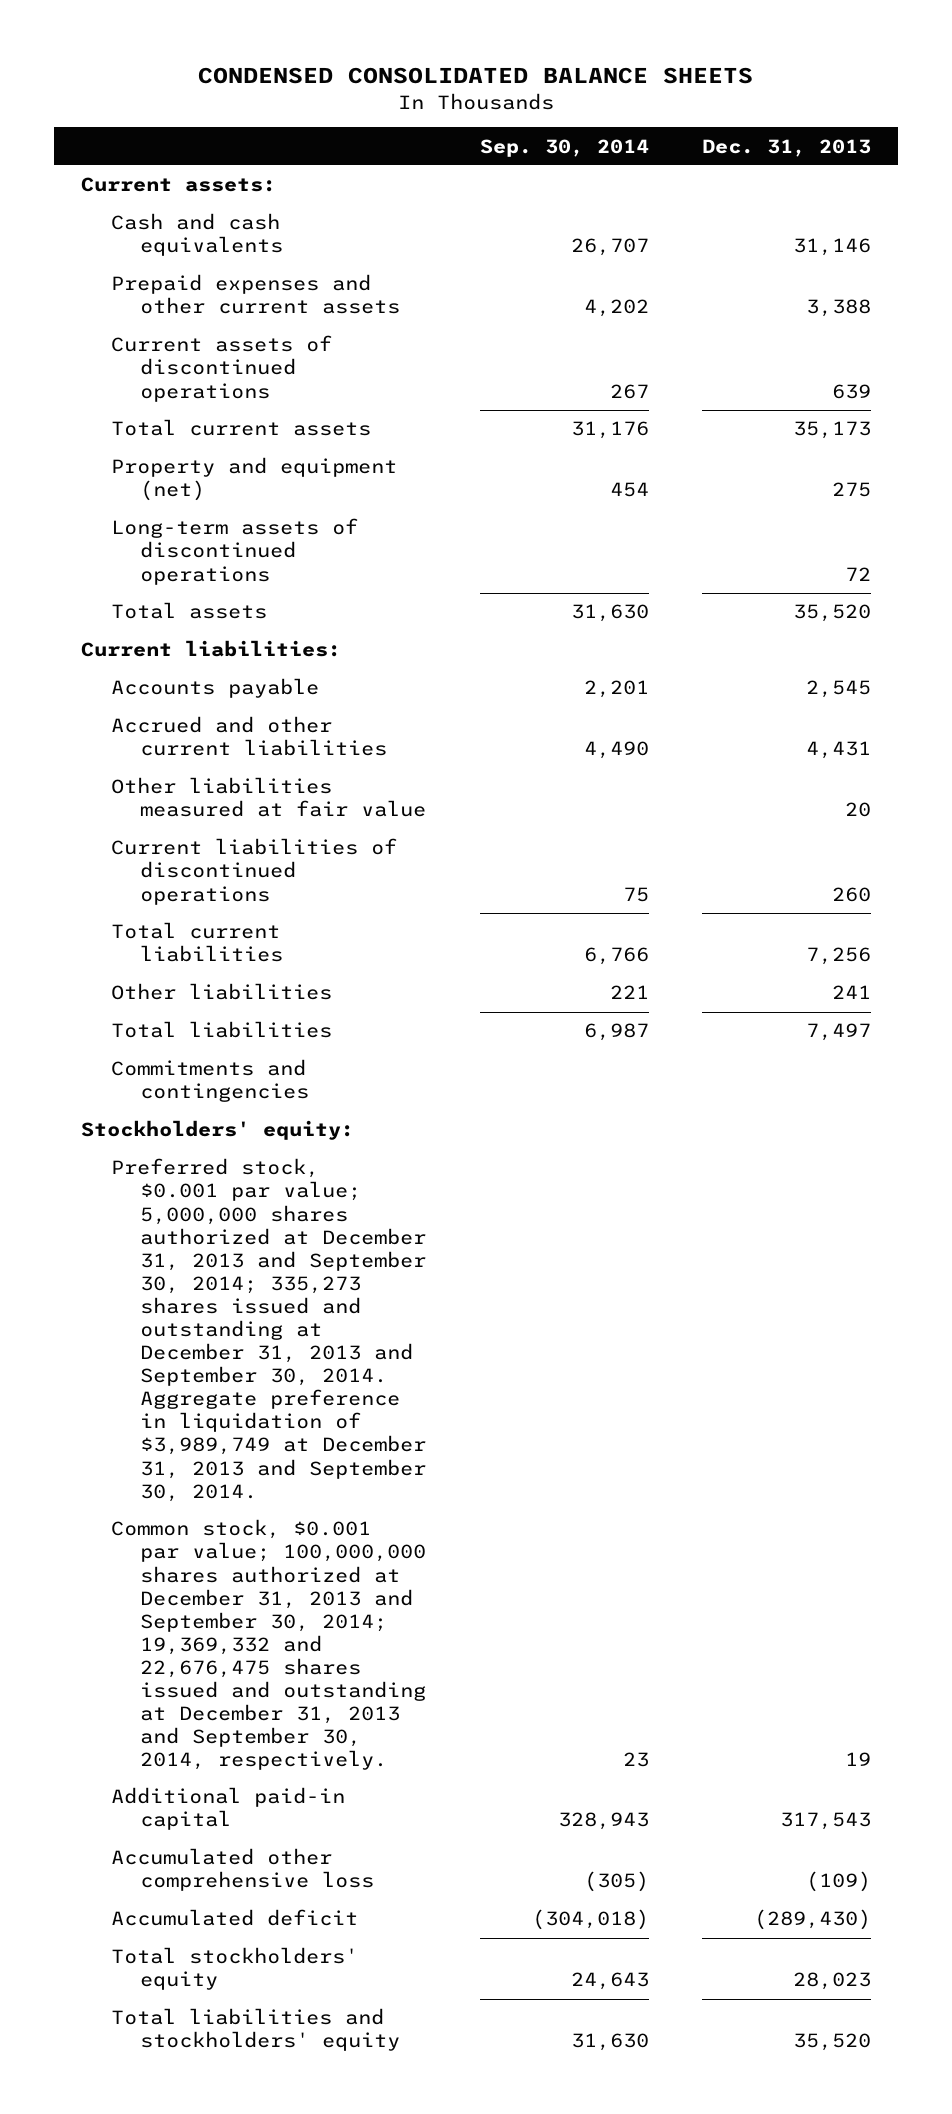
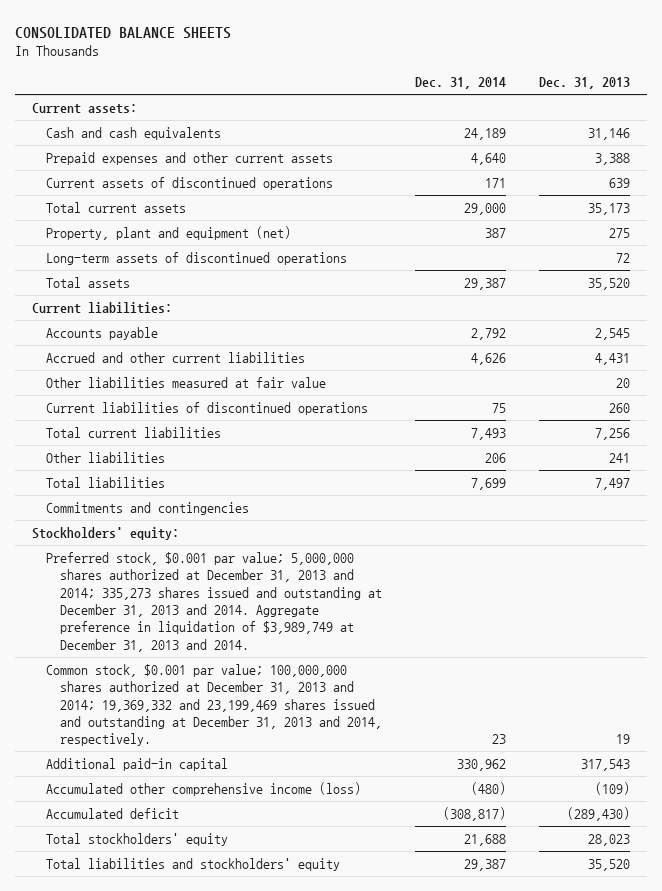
- CONDENSED CONSOLIDATED BALANCE SHEETS
+ CONSOLIDATED BALANCE SHEETS
- | Sep. 30, 2014 | Dec. 31, 2013
+ | Dec. 31, 2014 | Dec. 31, 2013
- Property and equipment (net) | 454 | 275
+ Property, plant and equipment (net) | 387 | 275
- Preferred stock, $0.001 par value; 5,000,000 shares authorized at December 31, 2013 and September 30, 2014; 335,273 shares issued and outstanding at December 31, 2013 and September 30, 2014. Aggregate preference in liquidation of $3,989,749 at December 31, 2013 and September 30, 2014.
- Common stock, $0.001 par value; 100,000,000 shares authorized at December 31, 2013 and September 30, 2014; 19,369,332 and 22,676,475 shares issued and outstanding at December 31, 2013 and September 30, 2014, respectively. | 23 | 19
+ Preferred stock, $0.001 par value; 5,000,000 shares authorized at December 31, 2013 and 2014; 335,273 shares issued and outstanding at December 31, 2013 and 2014. Aggregate preference in liquidation of $3,989,749 at December 31, 2013 and 2014.
+ Common stock, $0.001 par value; 100,000,000 shares authorized at December 31, 2013 and 2014; 19,369,332 and 23,199,469 shares issued and outstanding at December 31, 2013 and 2014, respectively. | 23 | 19
- Accumulated other comprehensive loss | (305) | (109)
+ Accumulated other comprehensive income (loss) | (480) | (109)

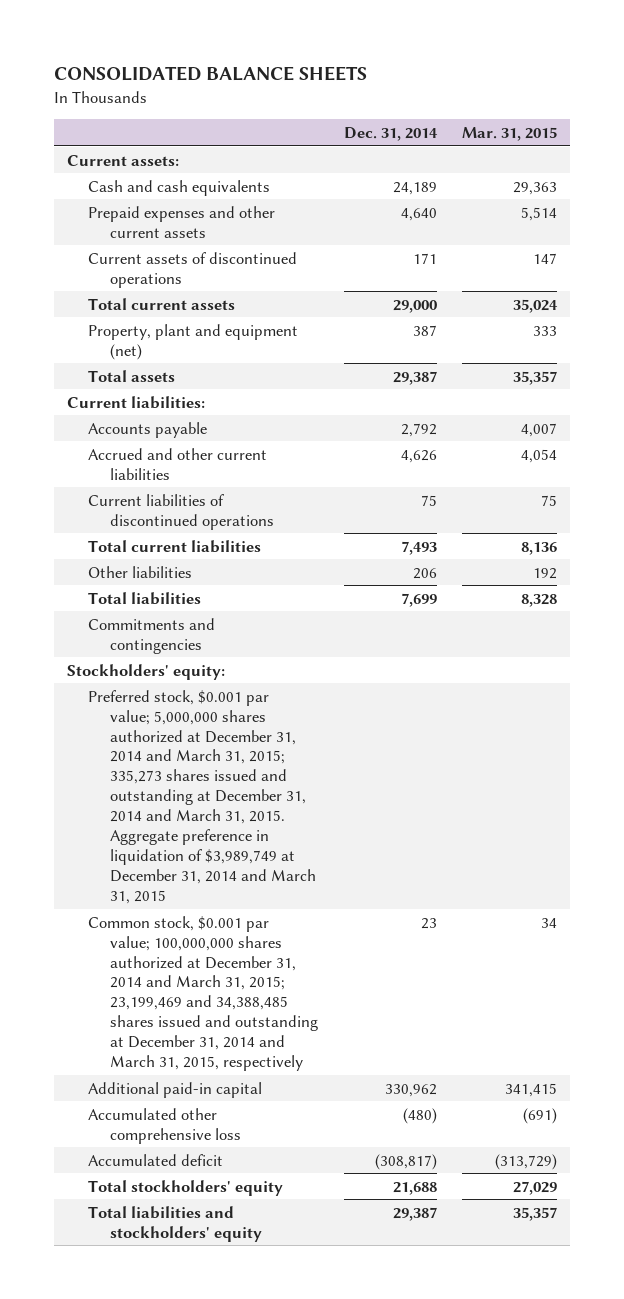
- | Dec. 31, 2014 | Dec. 31, 2013
+ | Dec. 31, 2014 | Mar. 31, 2015
- Long-term assets of discontinued operations | | 72
- Other liabilities measured at fair value | | 20
- Preferred stock, $0.001 par value; 5,000,000 shares authorized at December 31, 2013 and 2014; 335,273 shares issued and outstanding at December 31, 2013 and 2014. Aggregate preference in liquidation of $3,989,749 at December 31, 2013 and 2014.
- Common stock, $0.001 par value; 100,000,000 shares authorized at December 31, 2013 and 2014; 19,369,332 and 23,199,469 shares issued and outstanding at December 31, 2013 and 2014, respectively. | 23 | 19
+ Preferred stock, $0.001 par value; 5,000,000 shares authorized at December 31, 2014 and March 31, 2015; 335,273 shares issued and outstanding at December 31, 2014 and March 31, 2015. Aggregate preference in liquidation of $3,989,749 at December 31, 2014 and March 31, 2015
+ Common stock, $0.001 par value; 100,000,000 shares authorized at December 31, 2014 and March 31, 2015; 23,199,469 and 34,388,485 shares issued and outstanding at December 31, 2014 and March 31, 2015, respectively | 23 | 34
- Accumulated other comprehensive income (loss) | (480) | (109)
+ Accumulated other comprehensive loss | (480) | (691)

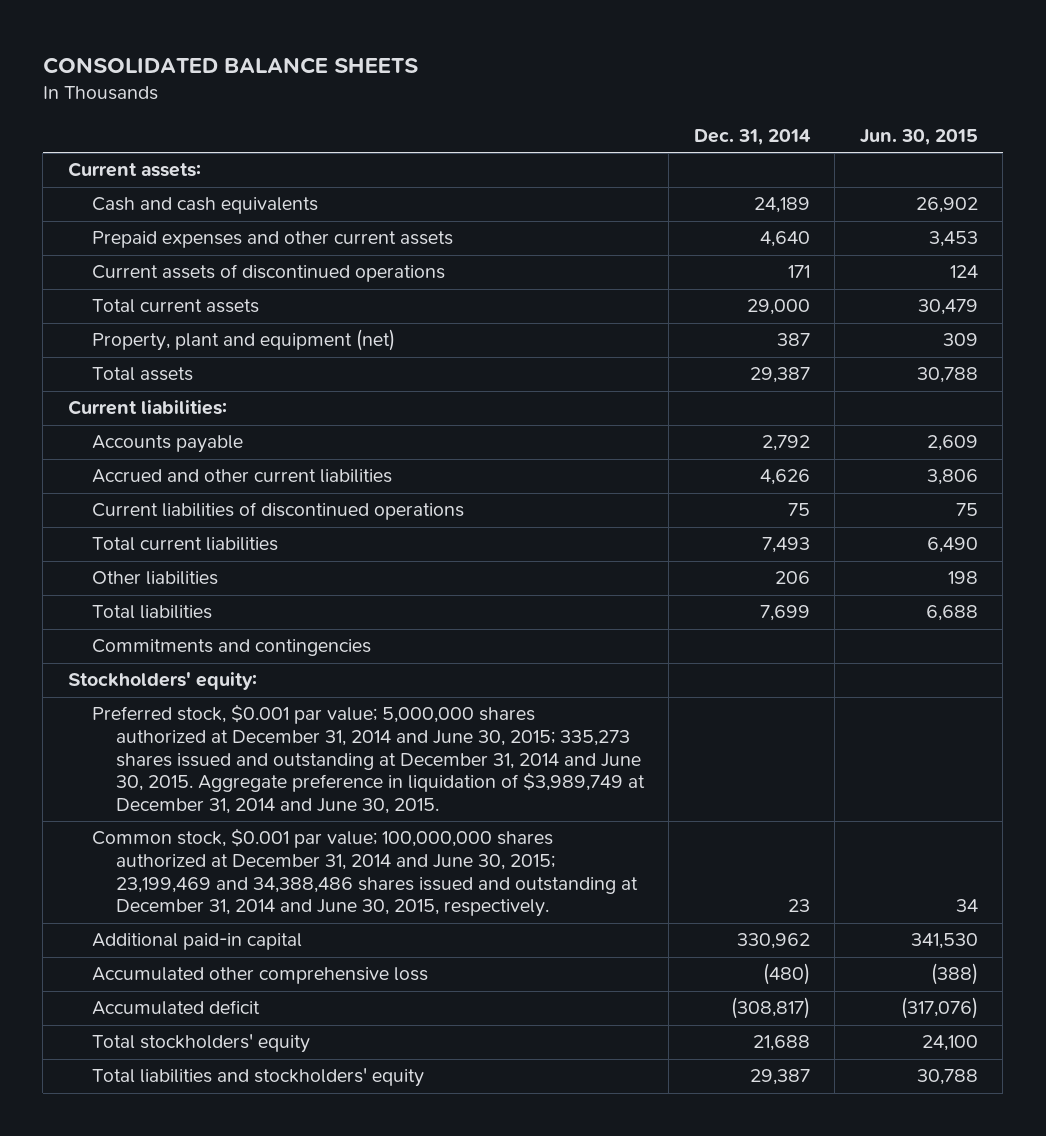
- | Dec. 31, 2014 | Mar. 31, 2015
+ | Dec. 31, 2014 | Jun. 30, 2015
- Preferred stock, $0.001 par value; 5,000,000 shares authorized at December 31, 2014 and March 31, 2015; 335,273 shares issued and outstanding at December 31, 2014 and March 31, 2015. Aggregate preference in liquidation of $3,989,749 at December 31, 2014 and March 31, 2015
- Common stock, $0.001 par value; 100,000,000 shares authorized at December 31, 2014 and March 31, 2015; 23,199,469 and 34,388,485 shares issued and outstanding at December 31, 2014 and March 31, 2015, respectively | 23 | 34
+ Preferred stock, $0.001 par value; 5,000,000 shares authorized at December 31, 2014 and June 30, 2015; 335,273 shares issued and outstanding at December 31, 2014 and June 30, 2015. Aggregate preference in liquidation of $3,989,749 at December 31, 2014 and June 30, 2015.
+ Common stock, $0.001 par value; 100,000,000 shares authorized at December 31, 2014 and June 30, 2015; 23,199,469 and 34,388,486 shares issued and outstanding at December 31, 2014 and June 30, 2015, respectively. | 23 | 34

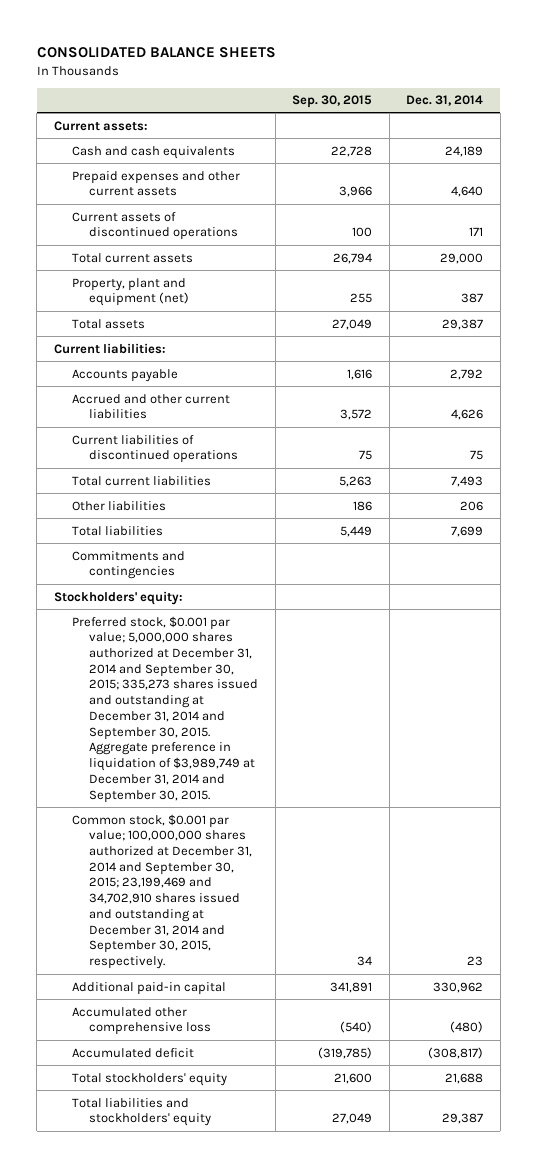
- | Dec. 31, 2014 | Jun. 30, 2015
+ | Sep. 30, 2015 | Dec. 31, 2014
- Preferred stock, $0.001 par value; 5,000,000 shares authorized at December 31, 2014 and June 30, 2015; 335,273 shares issued and outstanding at December 31, 2014 and June 30, 2015. Aggregate preference in liquidation of $3,989,749 at December 31, 2014 and June 30, 2015.
- Common stock, $0.001 par value; 100,000,000 shares authorized at December 31, 2014 and June 30, 2015; 23,199,469 and 34,388,486 shares issued and outstanding at December 31, 2014 and June 30, 2015, respectively. | 23 | 34
+ Preferred stock, $0.001 par value; 5,000,000 shares authorized at December 31, 2014 and September 30, 2015; 335,273 shares issued and outstanding at December 31, 2014 and September 30, 2015. Aggregate preference in liquidation of $3,989,749 at December 31, 2014 and September 30, 2015.
+ Common stock, $0.001 par value; 100,000,000 shares authorized at December 31, 2014 and September 30, 2015; 23,199,469 and 34,702,910 shares issued and outstanding at December 31, 2014 and September 30, 2015, respectively. | 34 | 23

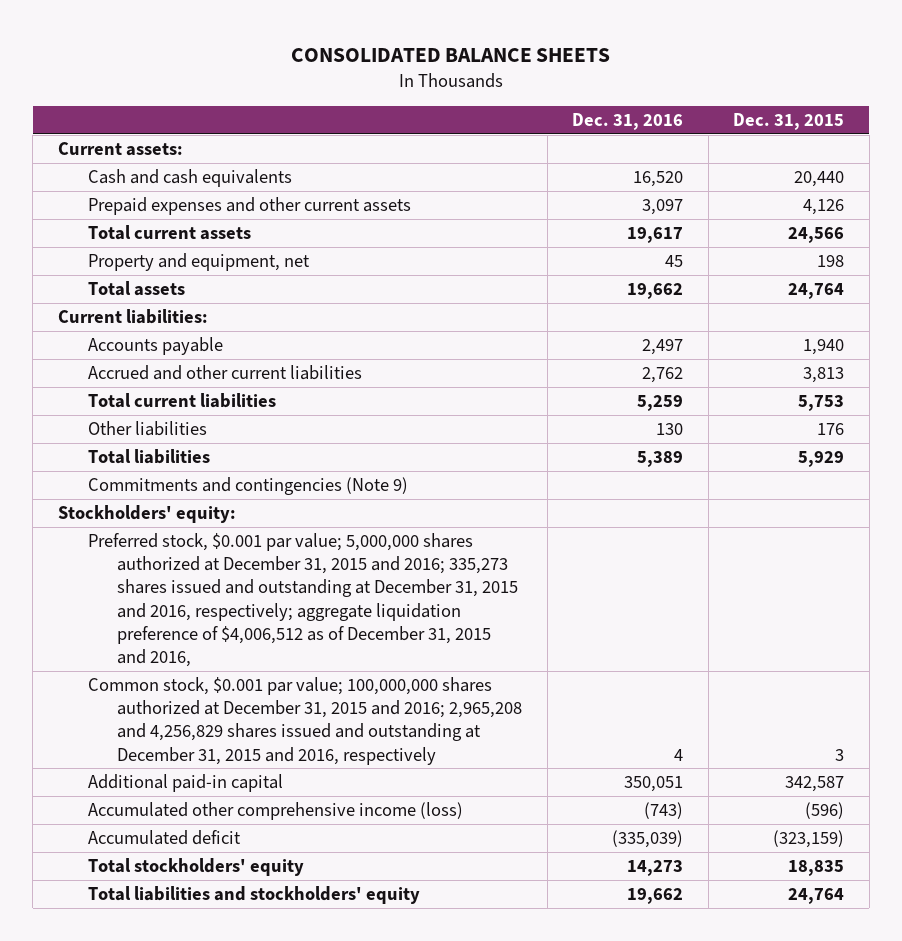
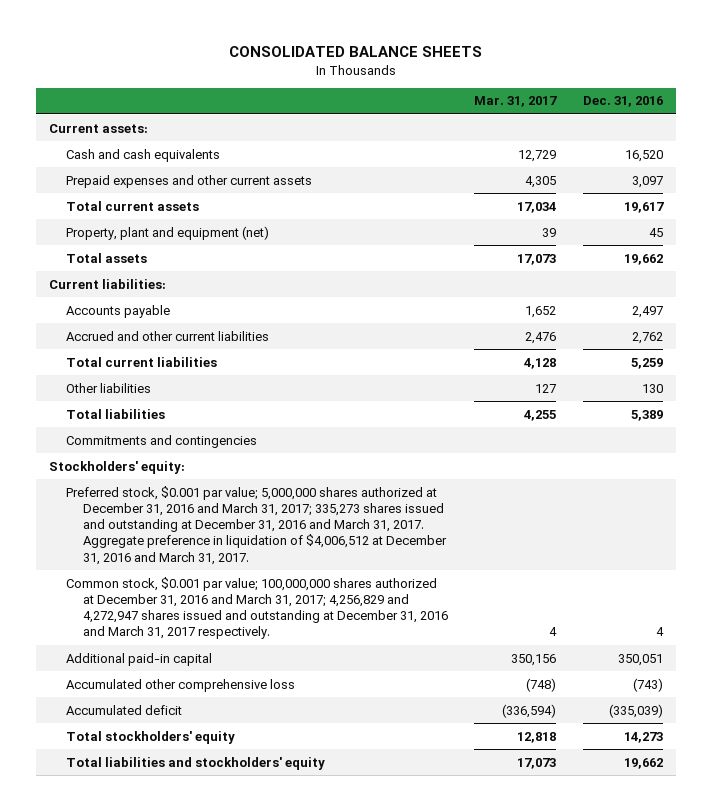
- | Dec. 31, 2016 | Dec. 31, 2015
+ | Mar. 31, 2017 | Dec. 31, 2016
- Property and equipment, net | 45 | 198
+ Property, plant and equipment (net) | 39 | 45
- Commitments and contingencies (Note 9)
+ Commitments and contingencies
- Preferred stock, $0.001 par value; 5,000,000 shares authorized at December 31, 2015 and 2016; 335,273 shares issued and outstanding at December 31, 2015 and 2016, respectively; aggregate liquidation preference of $4,006,512 as of December 31, 2015 and 2016,
- Common stock, $0.001 par value; 100,000,000 shares authorized at December 31, 2015 and 2016; 2,965,208 and 4,256,829 shares issued and outstanding at December 31, 2015 and 2016, respectively | 4 | 3
+ Preferred stock, $0.001 par value; 5,000,000 shares authorized at December 31, 2016 and March 31, 2017; 335,273 shares issued and outstanding at December 31, 2016 and March 31, 2017. Aggregate preference in liquidation of $4,006,512 at December 31, 2016 and March 31, 2017.
+ Common stock, $0.001 par value; 100,000,000 shares authorized at December 31, 2016 and March 31, 2017; 4,256,829 and 4,272,947 shares issued and outstanding at December 31, 2016 and March 31, 2017 respectively. | 4 | 4
- Accumulated other comprehensive income (loss) | (743) | (596)
+ Accumulated other comprehensive loss | (748) | (743)

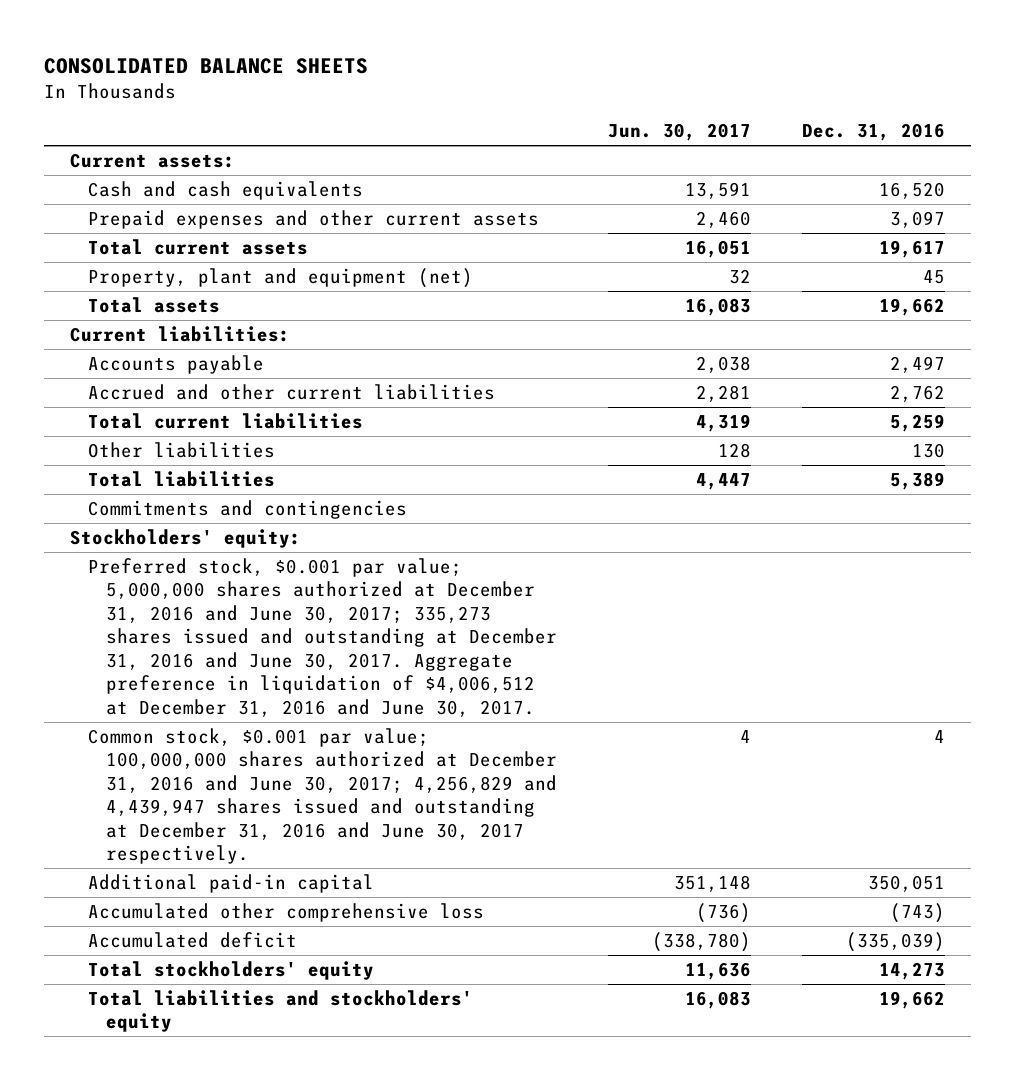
- | Mar. 31, 2017 | Dec. 31, 2016
+ | Jun. 30, 2017 | Dec. 31, 2016
- Preferred stock, $0.001 par value; 5,000,000 shares authorized at December 31, 2016 and March 31, 2017; 335,273 shares issued and outstanding at December 31, 2016 and March 31, 2017. Aggregate preference in liquidation of $4,006,512 at December 31, 2016 and March 31, 2017.
- Common stock, $0.001 par value; 100,000,000 shares authorized at December 31, 2016 and March 31, 2017; 4,256,829 and 4,272,947 shares issued and outstanding at December 31, 2016 and March 31, 2017 respectively. | 4 | 4
+ Preferred stock, $0.001 par value; 5,000,000 shares authorized at December 31, 2016 and June 30, 2017; 335,273 shares issued and outstanding at December 31, 2016 and June 30, 2017. Aggregate preference in liquidation of $4,006,512 at December 31, 2016 and June 30, 2017.
+ Common stock, $0.001 par value; 100,000,000 shares authorized at December 31, 2016 and June 30, 2017; 4,256,829 and 4,439,947 shares issued and outstanding at December 31, 2016 and June 30, 2017 respectively. | 4 | 4

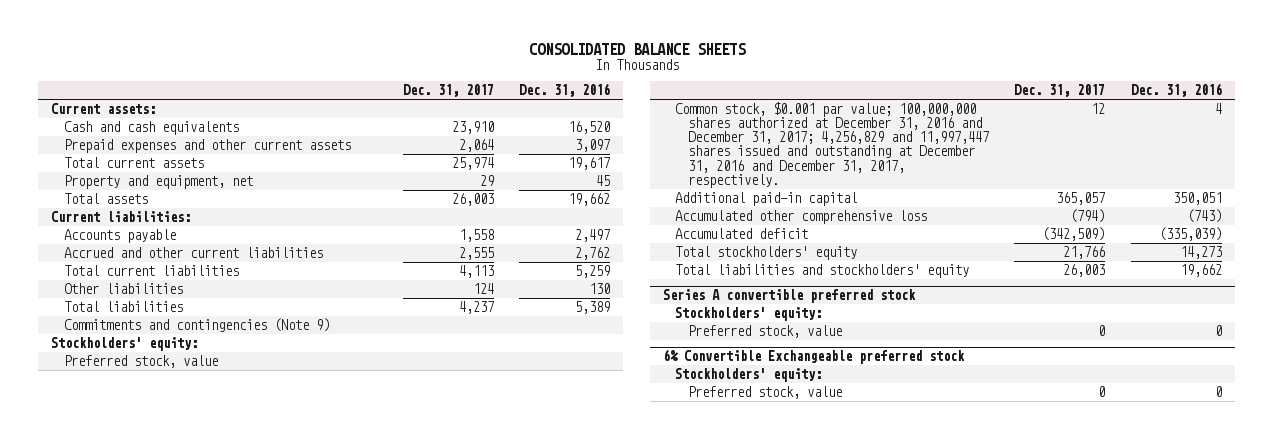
- | Jun. 30, 2017 | Dec. 31, 2016
+ | Dec. 31, 2017 | Dec. 31, 2016
- Property, plant and equipment (net) | 32 | 45
+ Property and equipment, net | 29 | 45
- Commitments and contingencies
+ Commitments and contingencies (Note 9)
- Preferred stock, $0.001 par value; 5,000,000 shares authorized at December 31, 2016 and June 30, 2017; 335,273 shares issued and outstanding at December 31, 2016 and June 30, 2017. Aggregate preference in liquidation of $4,006,512 at December 31, 2016 and June 30, 2017.
- Common stock, $0.001 par value; 100,000,000 shares authorized at December 31, 2016 and June 30, 2017; 4,256,829 and 4,439,947 shares issued and outstanding at December 31, 2016 and June 30, 2017 respectively. | 4 | 4
+ Preferred stock, value
+ Common stock, $0.001 par value; 100,000,000 shares authorized at December 31, 2016 and December 31, 2017; 4,256,829 and 11,997,447 shares issued and outstanding at December 31, 2016 and December 31, 2017, respectively. | 12 | 4
+ Series A convertible preferred stock
+ Stockholders' equity:
+ Preferred stock, value | 0 | 0
+ 6% Convertible Exchangeable preferred stock
+ Stockholders' equity:
+ Preferred stock, value | 0 | 0

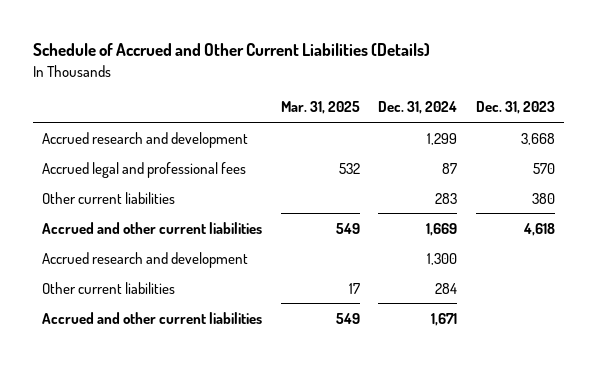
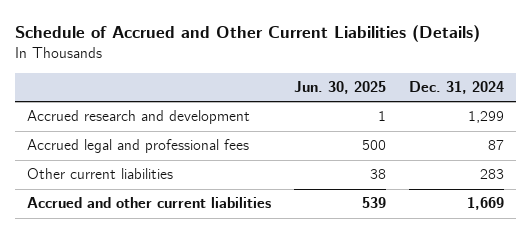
- | Mar. 31, 2025 | Dec. 31, 2024 | Dec. 31, 2023
+ | Jun. 30, 2025 | Dec. 31, 2024
- Accrued research and development | | 1,300 |
- Other current liabilities | 17 | 284 |
- Accrued and other current liabilities | 549 | 1,671 |

